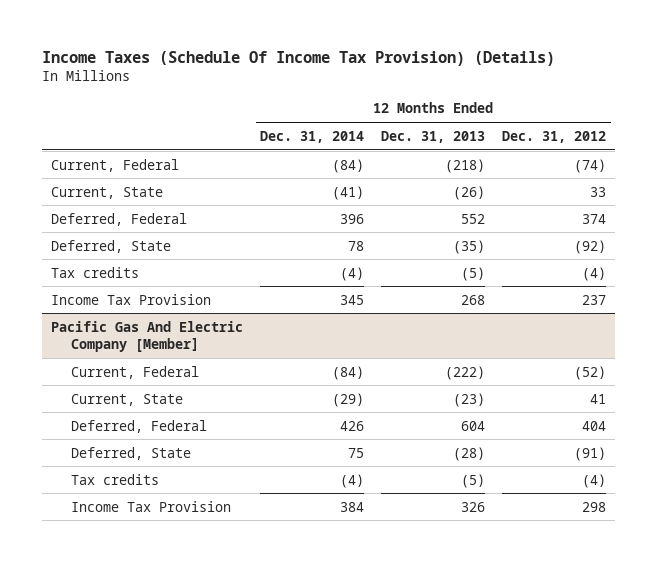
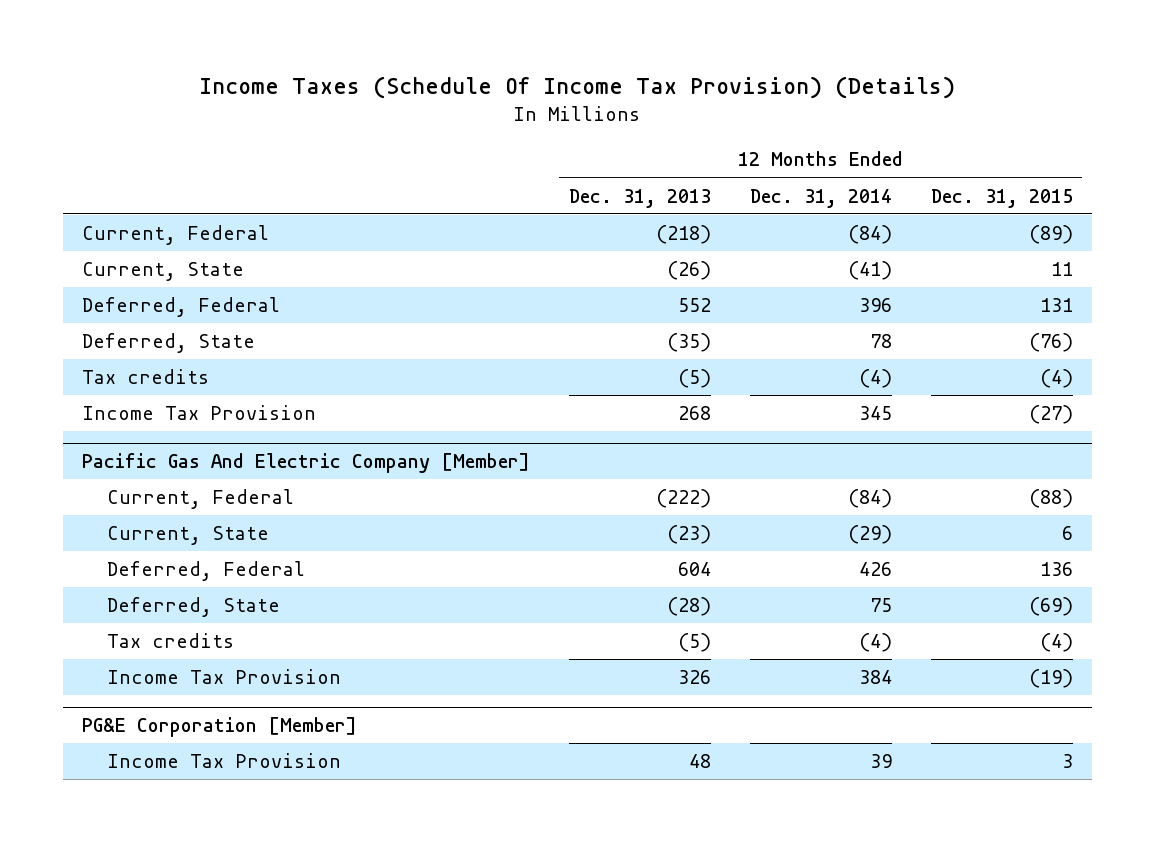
- | 12 Months Ended Dec. 31, 2014 | 12 Months Ended Dec. 31, 2013 | 12 Months Ended Dec. 31, 2012
+ | 12 Months Ended Dec. 31, 2013 | 12 Months Ended Dec. 31, 2014 | 12 Months Ended Dec. 31, 2015
+ PG&E Corporation [Member]
+ Income Tax Provision | 48 | 39 | 3

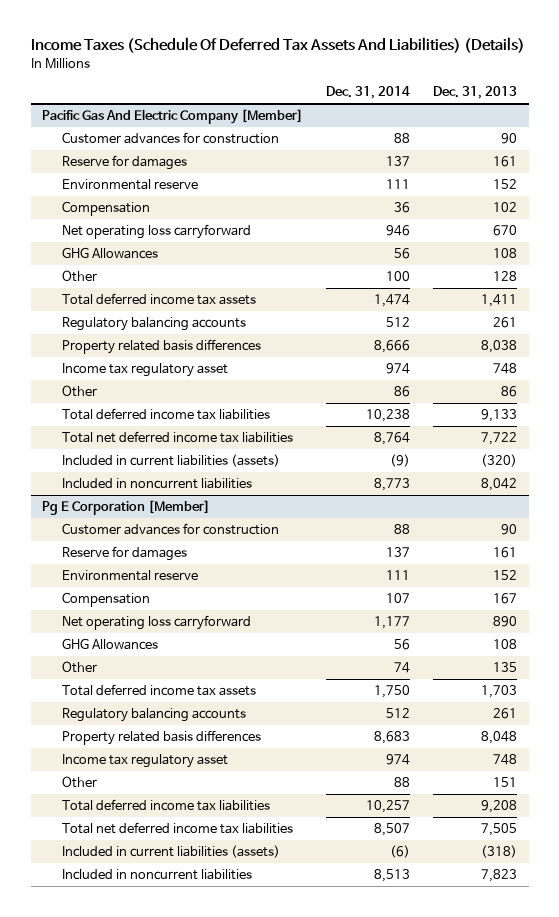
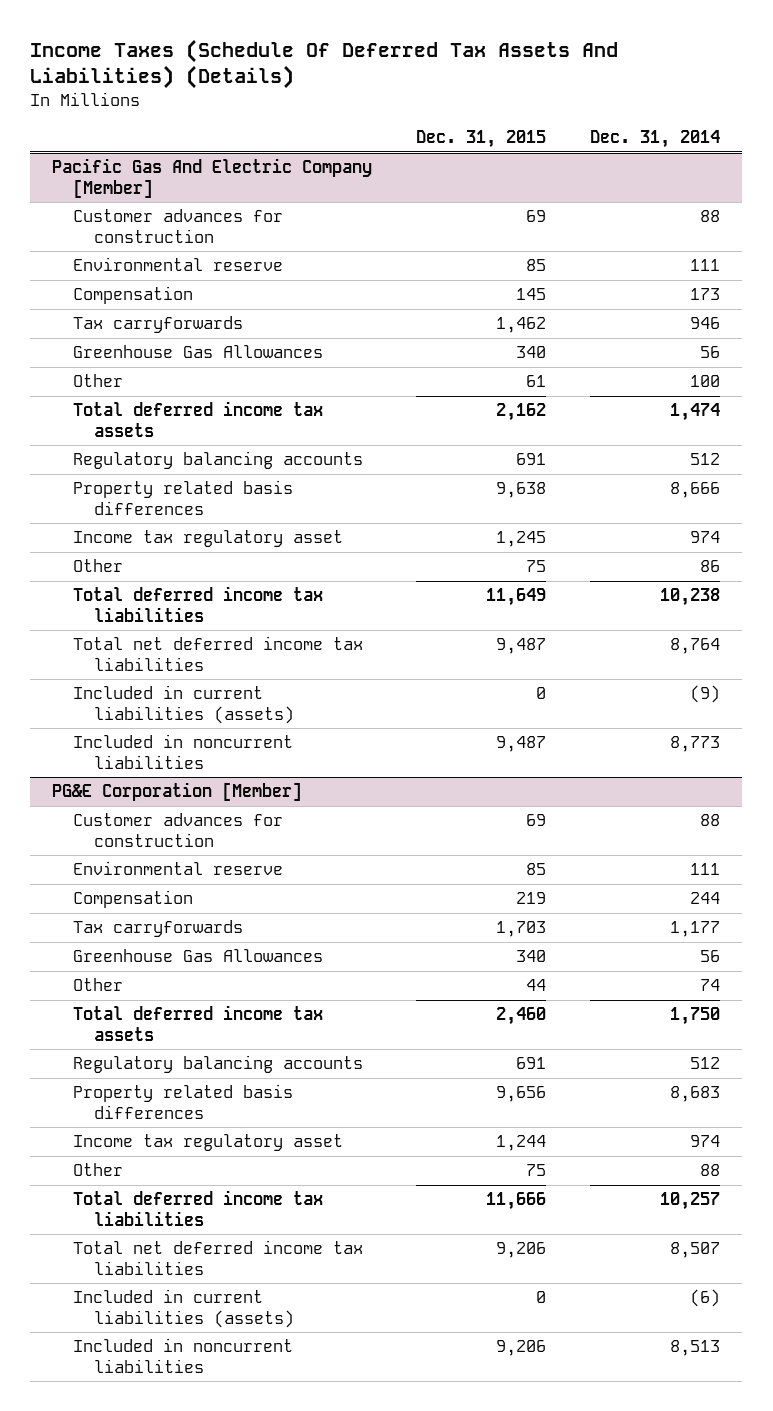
- | Dec. 31, 2014 | Dec. 31, 2013
+ | Dec. 31, 2015 | Dec. 31, 2014
@ Pacific Gas And Electric Company [Member]
- Reserve for damages | 137 | 161
- Compensation | 36 | 102
- Net operating loss carryforward | 946 | 670
- GHG Allowances | 56 | 108
+ Compensation | 145 | 173
+ Tax carryforwards | 1,462 | 946
+ Greenhouse Gas Allowances | 340 | 56
- Pg E Corporation [Member]
+ PG&E Corporation [Member]
- Reserve for damages | 137 | 161
- Compensation | 107 | 167
- Net operating loss carryforward | 1,177 | 890
- GHG Allowances | 56 | 108
+ Compensation | 219 | 244
+ Tax carryforwards | 1,703 | 1,177
+ Greenhouse Gas Allowances | 340 | 56

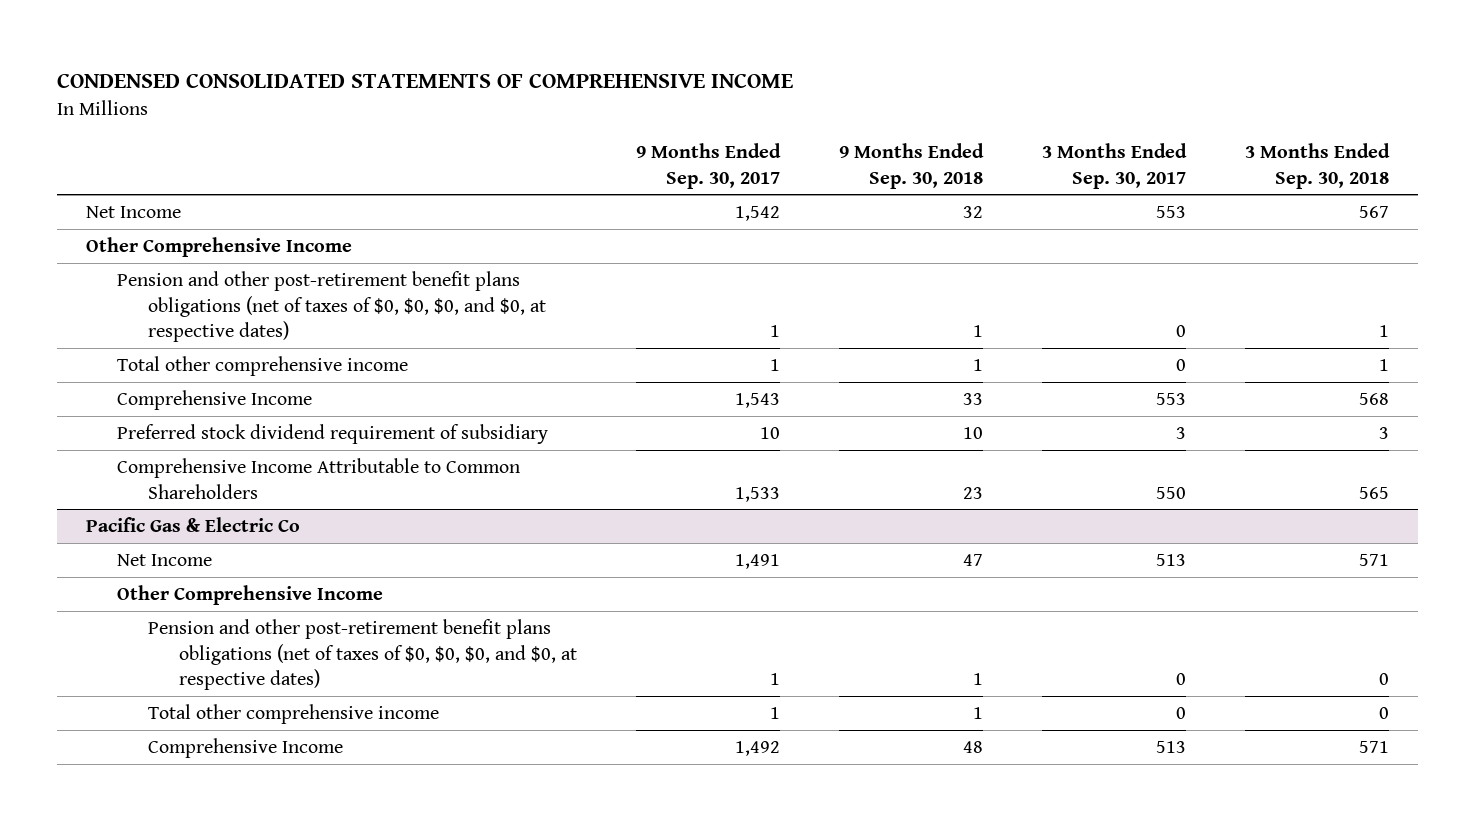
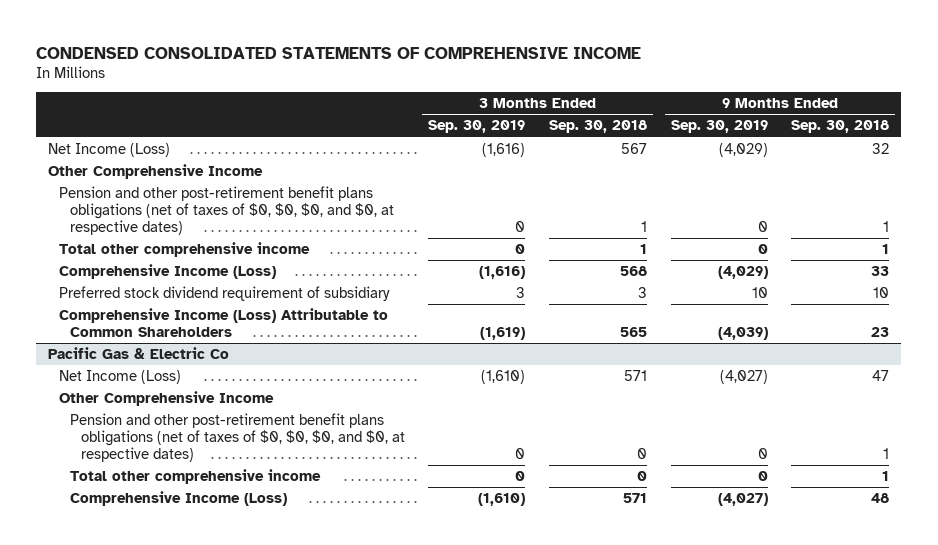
- | 9 Months Ended Sep. 30, 2017 | 9 Months Ended Sep. 30, 2018 | 3 Months Ended Sep. 30, 2017 | 3 Months Ended Sep. 30, 2018
+ | 3 Months Ended Sep. 30, 2019 | 3 Months Ended Sep. 30, 2018 | 9 Months Ended Sep. 30, 2019 | 9 Months Ended Sep. 30, 2018
- Net Income | 1,542 | 32 | 553 | 567
+ Net Income (Loss) | (1,616) | 567 | (4,029) | 32
- Comprehensive Income | 1,543 | 33 | 553 | 568
+ Comprehensive Income (Loss) | (1,616) | 568 | (4,029) | 33
- Comprehensive Income Attributable to Common Shareholders | 1,533 | 23 | 550 | 565
+ Comprehensive Income (Loss) Attributable to Common Shareholders | (1,619) | 565 | (4,039) | 23
@ Pacific Gas & Electric Co
- Net Income | 1,491 | 47 | 513 | 571
+ Net Income (Loss) | (1,610) | 571 | (4,027) | 47
- Comprehensive Income | 1,492 | 48 | 513 | 571
+ Comprehensive Income (Loss) | (1,610) | 571 | (4,027) | 48

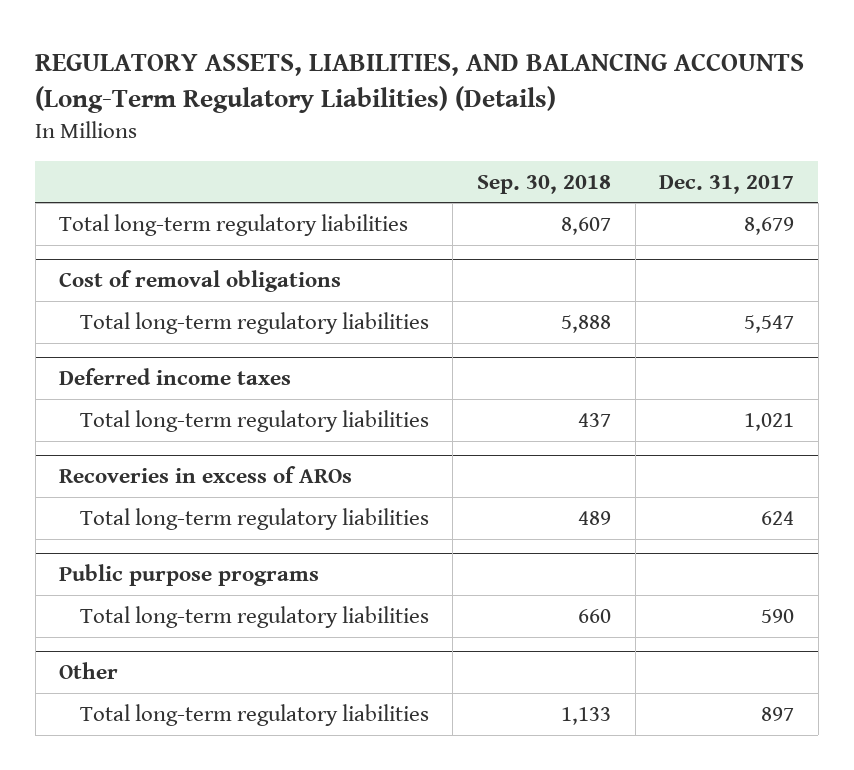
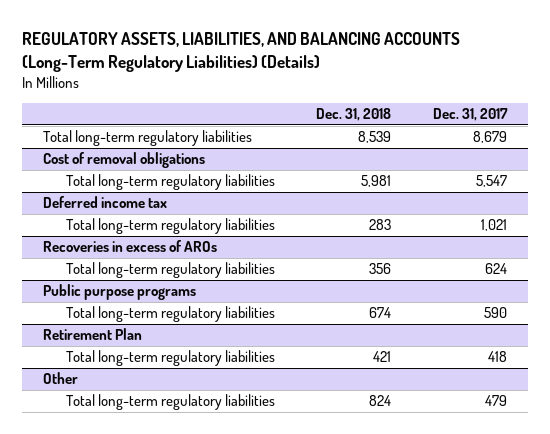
- | Sep. 30, 2018 | Dec. 31, 2017
+ | Dec. 31, 2018 | Dec. 31, 2017
- Deferred income taxes
+ Deferred income tax
+ Retirement Plan
+ Total long-term regulatory liabilities | 421 | 418
@ Other
- Total long-term regulatory liabilities | 1,133 | 897
+ Total long-term regulatory liabilities | 824 | 479

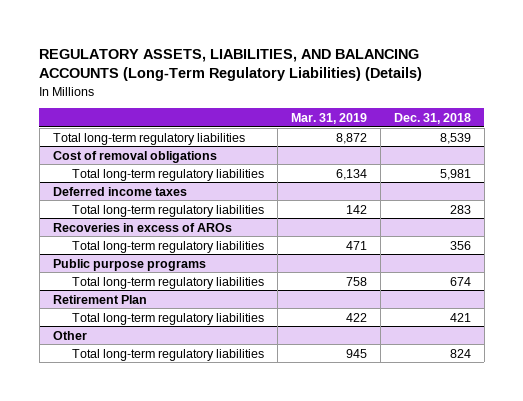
- | Dec. 31, 2018 | Dec. 31, 2017
+ | Mar. 31, 2019 | Dec. 31, 2018
- Deferred income tax
+ Deferred income taxes

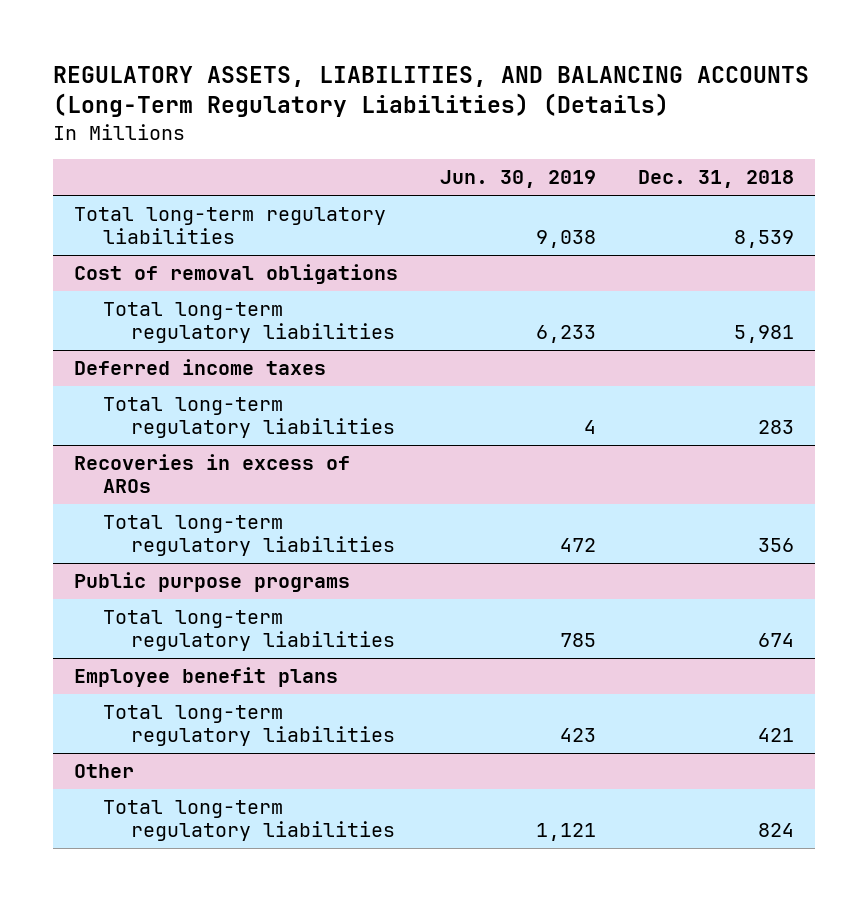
- | Mar. 31, 2019 | Dec. 31, 2018
+ | Jun. 30, 2019 | Dec. 31, 2018
- Retirement Plan
+ Employee benefit plans

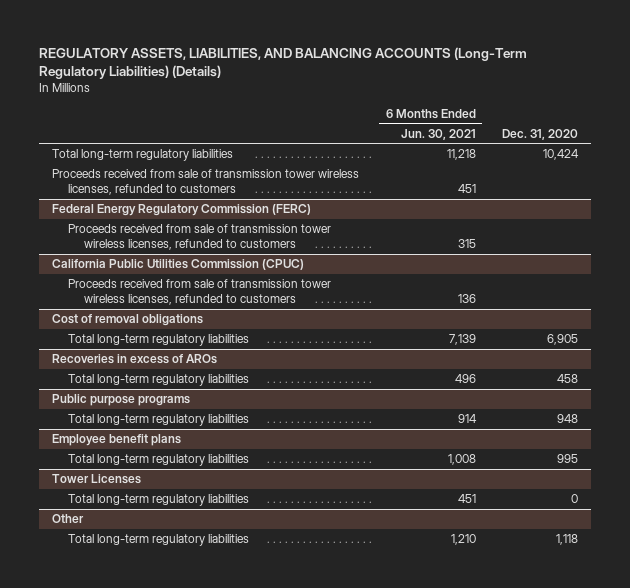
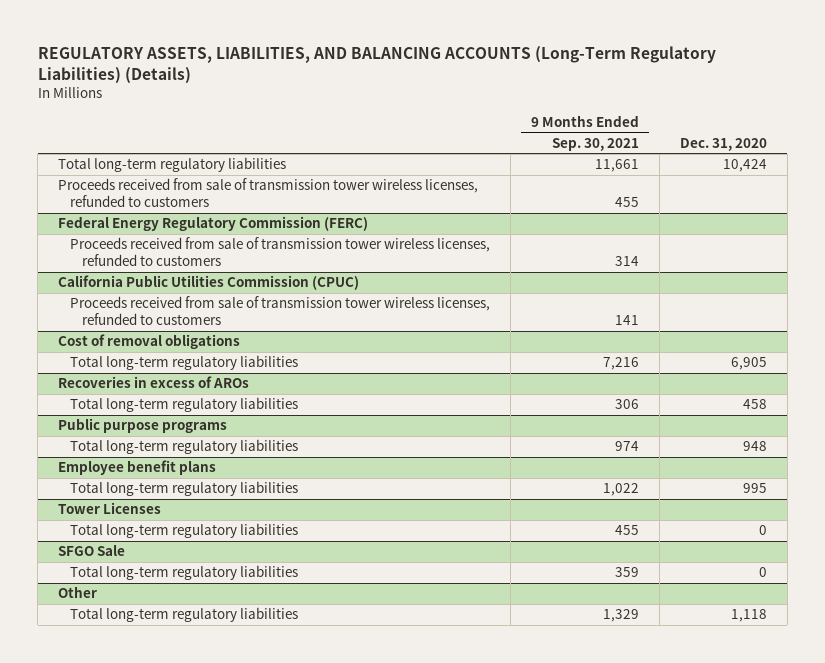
- | 6 Months Ended Jun. 30, 2021 | Dec. 31, 2020
+ | 9 Months Ended Sep. 30, 2021 | Dec. 31, 2020
+ SFGO Sale
+ Total long-term regulatory liabilities | 359 | 0

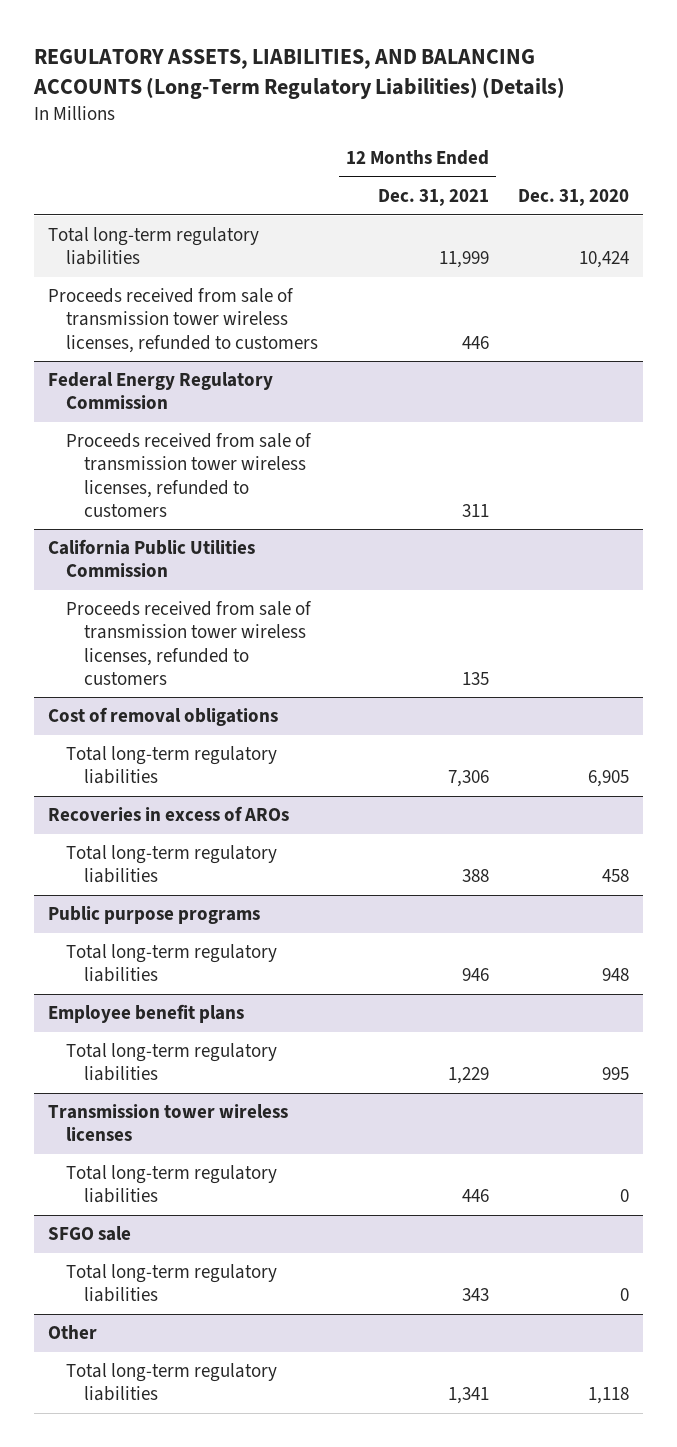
- | 9 Months Ended Sep. 30, 2021 | Dec. 31, 2020
+ | 12 Months Ended Dec. 31, 2021 | Dec. 31, 2020
- Federal Energy Regulatory Commission (FERC)
+ Federal Energy Regulatory Commission
- California Public Utilities Commission (CPUC)
+ California Public Utilities Commission
- Tower Licenses
+ Transmission tower wireless licenses
- SFGO Sale
+ SFGO sale

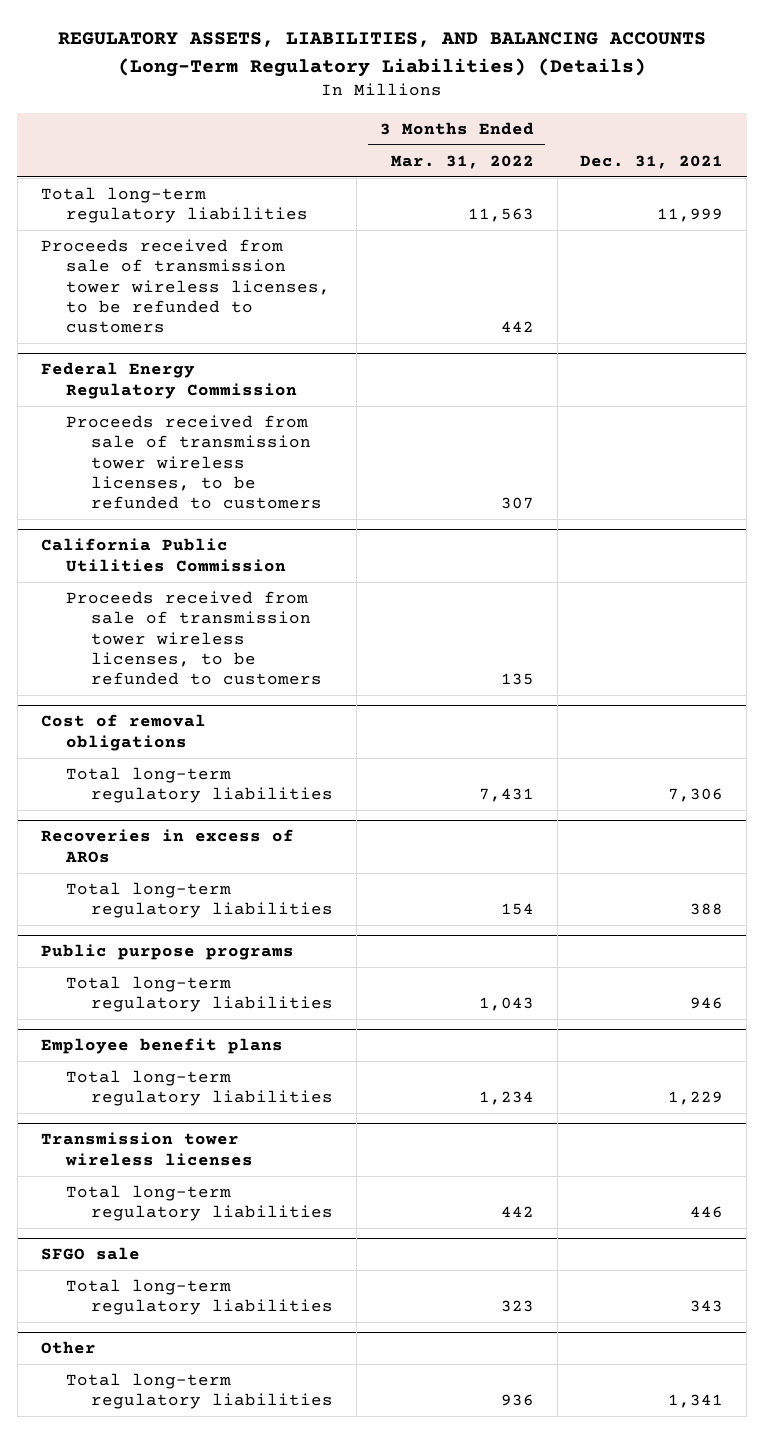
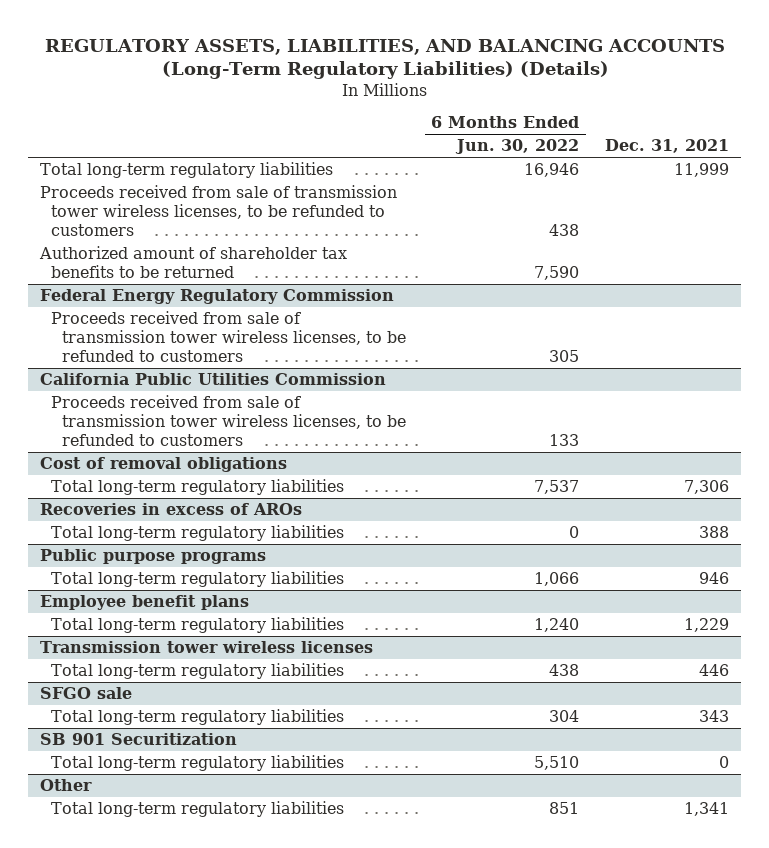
- | 3 Months Ended Mar. 31, 2022 | Dec. 31, 2021
+ | 6 Months Ended Jun. 30, 2022 | Dec. 31, 2021
+ Authorized amount of shareholder tax benefits to be returned | 7,590 |
+ SB 901 Securitization
+ Total long-term regulatory liabilities | 5,510 | 0

